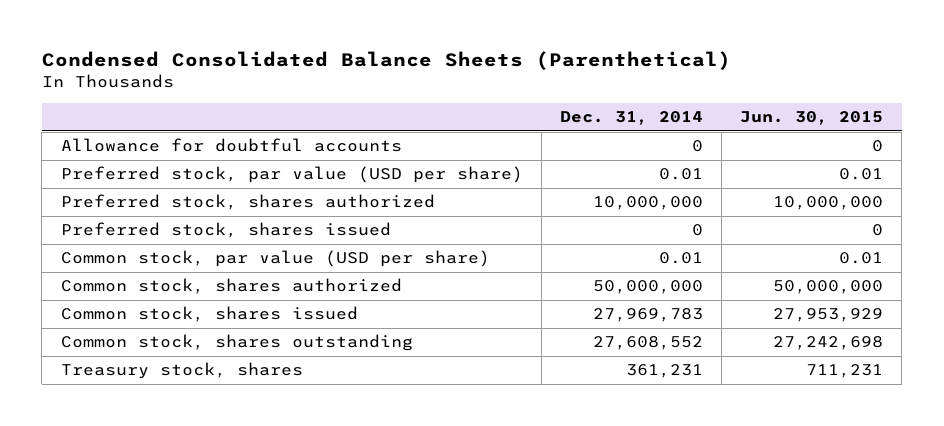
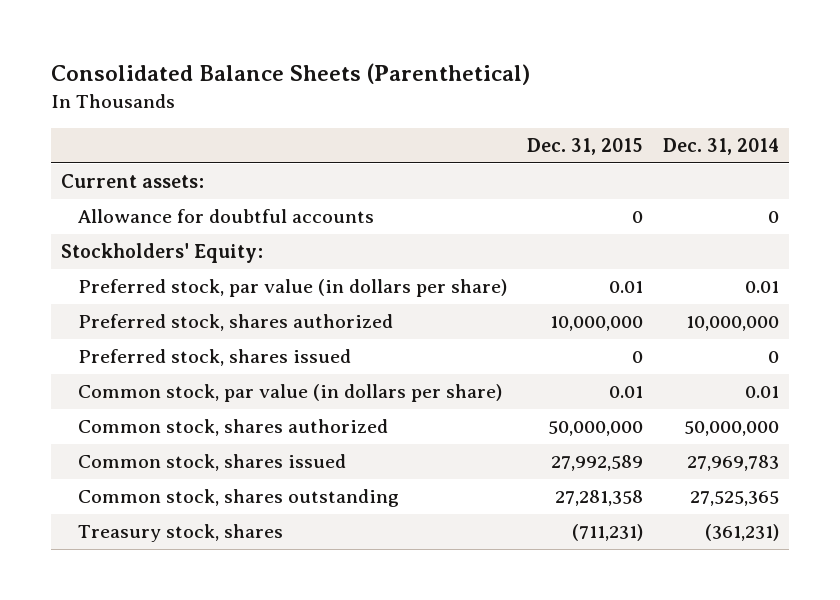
- Condensed Consolidated Balance Sheets (Parenthetical)
+ Consolidated Balance Sheets (Parenthetical)
- | Dec. 31, 2014 | Jun. 30, 2015
+ | Dec. 31, 2015 | Dec. 31, 2014
+ Current assets:
- Preferred stock, par value (USD per share) | 0.01 | 0.01
+ Stockholders' Equity:
+ Preferred stock, par value (in dollars per share) | 0.01 | 0.01
- Common stock, par value (USD per share) | 0.01 | 0.01
+ Common stock, par value (in dollars per share) | 0.01 | 0.01
- Common stock, shares outstanding | 27,608,552 | 27,242,698
- Treasury stock, shares | 361,231 | 711,231
+ Common stock, shares outstanding | 27,281,358 | 27,525,365
+ Treasury stock, shares | (711,231) | (361,231)

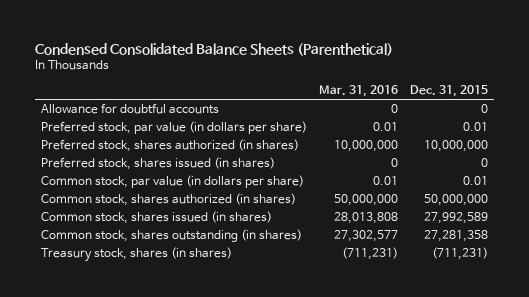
- Consolidated Balance Sheets (Parenthetical)
+ Condensed Consolidated Balance Sheets (Parenthetical)
- | Dec. 31, 2015 | Dec. 31, 2014
+ | Mar. 31, 2016 | Dec. 31, 2015
- Current assets:
- Stockholders' Equity:
- Preferred stock, shares authorized | 10,000,000 | 10,000,000
- Preferred stock, shares issued | 0 | 0
+ Preferred stock, shares authorized (in shares) | 10,000,000 | 10,000,000
+ Preferred stock, shares issued (in shares) | 0 | 0
- Common stock, shares authorized | 50,000,000 | 50,000,000
- Common stock, shares issued | 27,992,589 | 27,969,783
- Common stock, shares outstanding | 27,281,358 | 27,525,365
- Treasury stock, shares | (711,231) | (361,231)
+ Common stock, shares authorized (in shares) | 50,000,000 | 50,000,000
+ Common stock, shares issued (in shares) | 28,013,808 | 27,992,589
+ Common stock, shares outstanding (in shares) | 27,302,577 | 27,281,358
+ Treasury stock, shares (in shares) | (711,231) | (711,231)

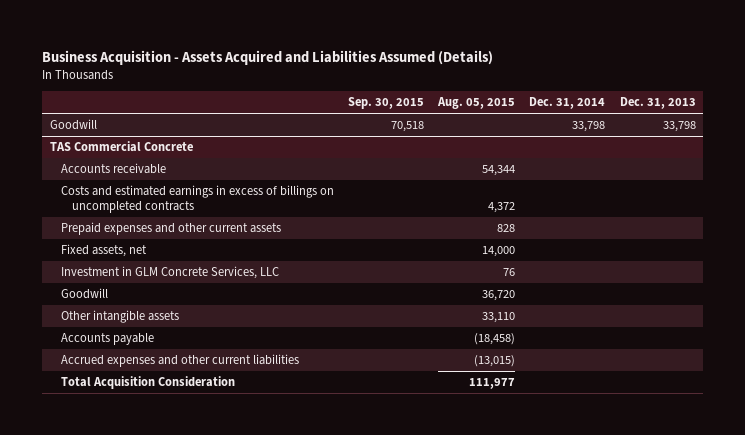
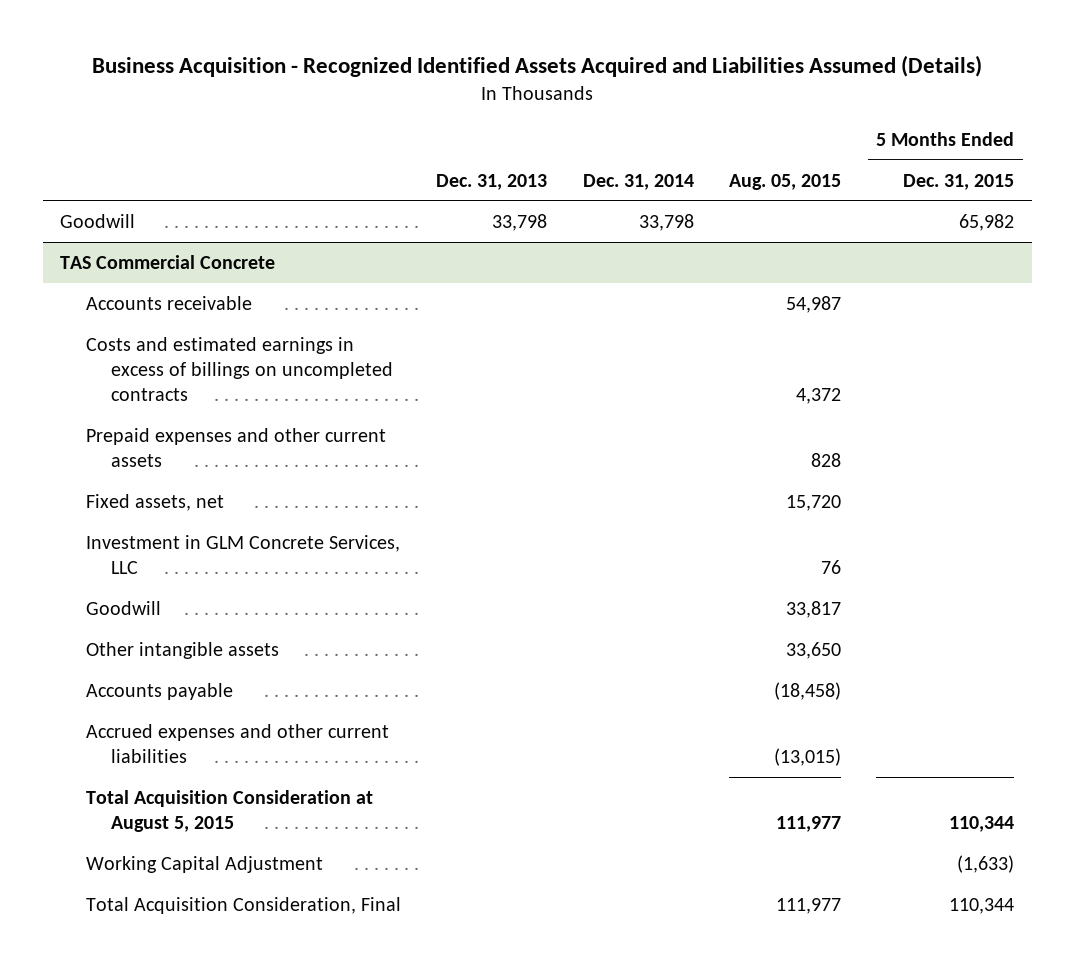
- Business Acquisition - Assets Acquired and Liabilities Assumed (Details)
+ Business Acquisition - Recognized Identified Assets Acquired and Liabilities Assumed (Details)
- | Sep. 30, 2015 | Aug. 05, 2015 | Dec. 31, 2014 | Dec. 31, 2013
+ | Dec. 31, 2013 | Dec. 31, 2014 | Aug. 05, 2015 | 5 Months Ended Dec. 31, 2015
@ TAS Commercial Concrete
- Accounts receivable | | 54,344 | |
+ Accounts receivable | | | 54,987 |
- Fixed assets, net | | 14,000 | |
+ Fixed assets, net | | | 15,720 |
- Goodwill | | 36,720 | |
- Other intangible assets | | 33,110 | |
+ Goodwill | | | 33,817 |
+ Other intangible assets | | | 33,650 |
- Total Acquisition Consideration | | 111,977 | |
+ Total Acquisition Consideration at August 5, 2015 | | | 111,977 | 110,344
+ Working Capital Adjustment | | | | (1,633)
+ Total Acquisition Consideration, Final | | | 111,977 | 110,344

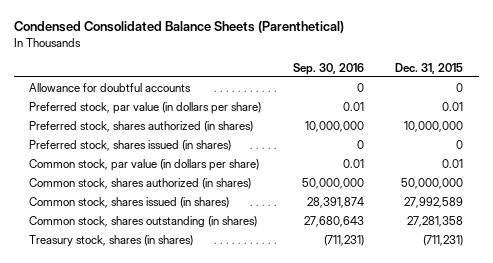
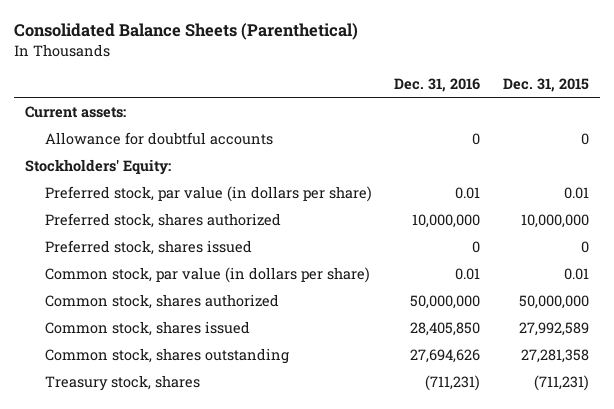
- Condensed Consolidated Balance Sheets (Parenthetical)
+ Consolidated Balance Sheets (Parenthetical)
- | Sep. 30, 2016 | Dec. 31, 2015
+ | Dec. 31, 2016 | Dec. 31, 2015
+ Current assets:
+ Stockholders' Equity:
- Preferred stock, shares authorized (in shares) | 10,000,000 | 10,000,000
- Preferred stock, shares issued (in shares) | 0 | 0
+ Preferred stock, shares authorized | 10,000,000 | 10,000,000
+ Preferred stock, shares issued | 0 | 0
- Common stock, shares authorized (in shares) | 50,000,000 | 50,000,000
- Common stock, shares issued (in shares) | 28,391,874 | 27,992,589
- Common stock, shares outstanding (in shares) | 27,680,643 | 27,281,358
- Treasury stock, shares (in shares) | (711,231) | (711,231)
+ Common stock, shares authorized | 50,000,000 | 50,000,000
+ Common stock, shares issued | 28,405,850 | 27,992,589
+ Common stock, shares outstanding | 27,694,626 | 27,281,358
+ Treasury stock, shares | (711,231) | (711,231)

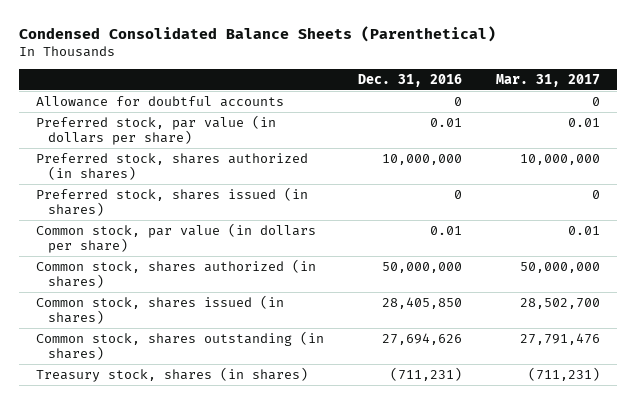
- Consolidated Balance Sheets (Parenthetical)
+ Condensed Consolidated Balance Sheets (Parenthetical)
- | Dec. 31, 2016 | Dec. 31, 2015
+ | Dec. 31, 2016 | Mar. 31, 2017
- Current assets:
- Stockholders' Equity:
- Preferred stock, shares authorized | 10,000,000 | 10,000,000
- Preferred stock, shares issued | 0 | 0
+ Preferred stock, shares authorized (in shares) | 10,000,000 | 10,000,000
+ Preferred stock, shares issued (in shares) | 0 | 0
- Common stock, shares authorized | 50,000,000 | 50,000,000
- Common stock, shares issued | 28,405,850 | 27,992,589
- Common stock, shares outstanding | 27,694,626 | 27,281,358
- Treasury stock, shares | (711,231) | (711,231)
+ Common stock, shares authorized (in shares) | 50,000,000 | 50,000,000
+ Common stock, shares issued (in shares) | 28,405,850 | 28,502,700
+ Common stock, shares outstanding (in shares) | 27,694,626 | 27,791,476
+ Treasury stock, shares (in shares) | (711,231) | (711,231)

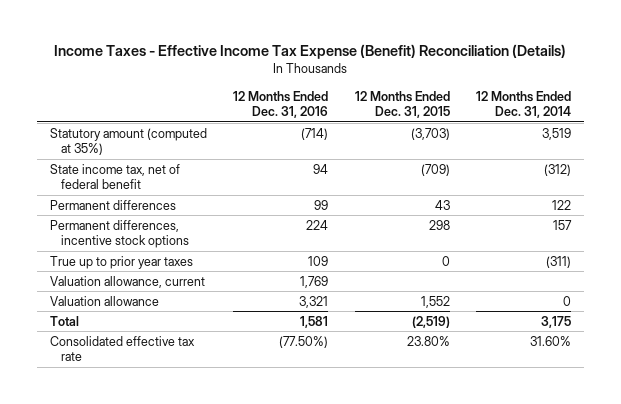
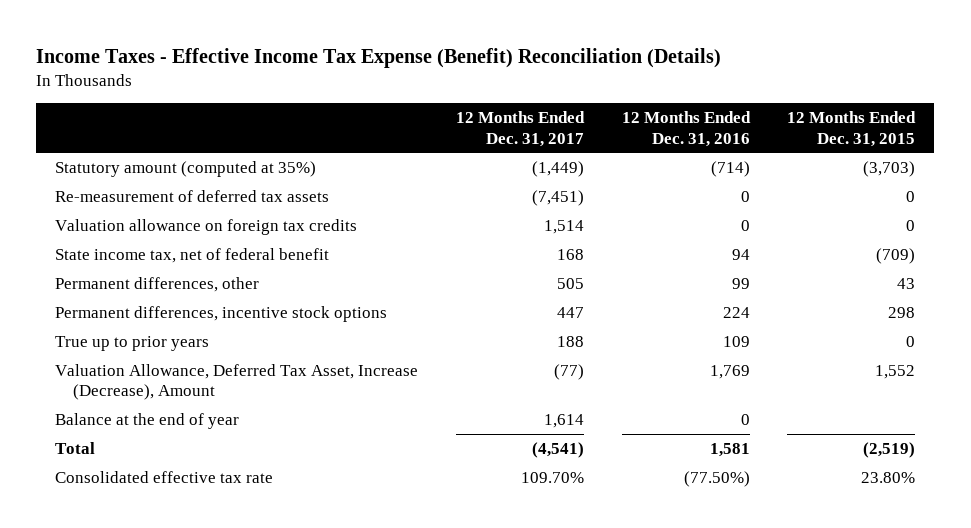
- | 12 Months Ended Dec. 31, 2016 | 12 Months Ended Dec. 31, 2015 | 12 Months Ended Dec. 31, 2014
+ | 12 Months Ended Dec. 31, 2017 | 12 Months Ended Dec. 31, 2016 | 12 Months Ended Dec. 31, 2015
+ Re-measurement of deferred tax assets | (7,451) | 0 | 0
+ Valuation allowance on foreign tax credits | 1,514 | 0 | 0
- Permanent differences | 99 | 43 | 122
+ Permanent differences, other | 505 | 99 | 43
- True up to prior year taxes | 109 | 0 | (311)
- Valuation allowance, current | 1,769 | |
- Valuation allowance | 3,321 | 1,552 | 0
+ True up to prior years | 188 | 109 | 0
+ Valuation Allowance, Deferred Tax Asset, Increase (Decrease), Amount | (77) | 1,769 | 1,552
+ Balance at the end of year | 1,614 | 0 |

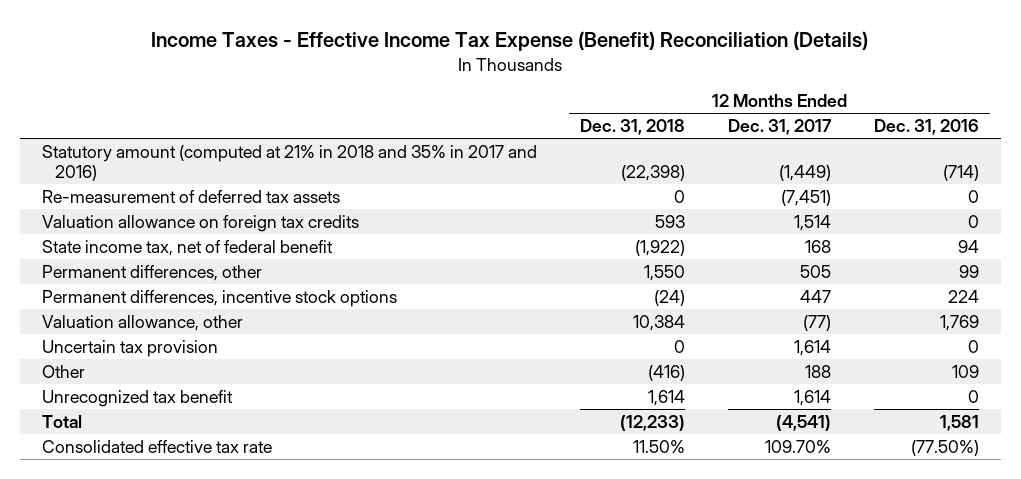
- | 12 Months Ended Dec. 31, 2017 | 12 Months Ended Dec. 31, 2016 | 12 Months Ended Dec. 31, 2015
+ | 12 Months Ended Dec. 31, 2018 | 12 Months Ended Dec. 31, 2017 | 12 Months Ended Dec. 31, 2016
- Statutory amount (computed at 35%) | (1,449) | (714) | (3,703)
+ Statutory amount (computed at 21% in 2018 and 35% in 2017 and 2016) | (22,398) | (1,449) | (714)
- True up to prior years | 188 | 109 | 0
- Valuation Allowance, Deferred Tax Asset, Increase (Decrease), Amount | (77) | 1,769 | 1,552
- Balance at the end of year | 1,614 | 0 |
+ Valuation allowance, other | 10,384 | (77) | 1,769
+ Uncertain tax provision | 0 | 1,614 | 0
+ Other | (416) | 188 | 109
+ Unrecognized tax benefit | 1,614 | 1,614 | 0

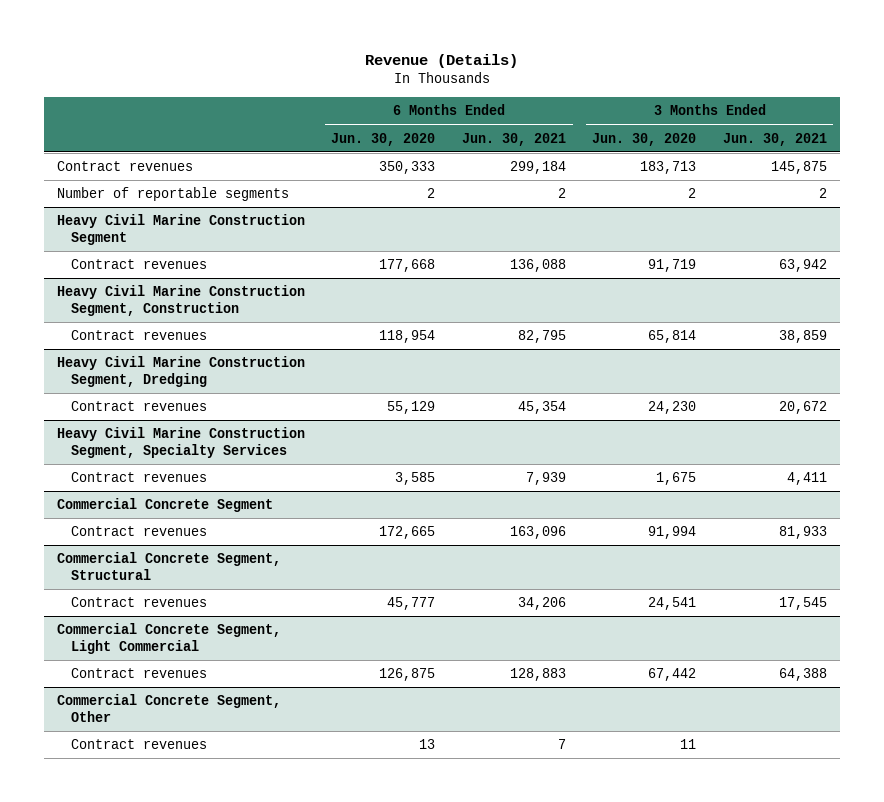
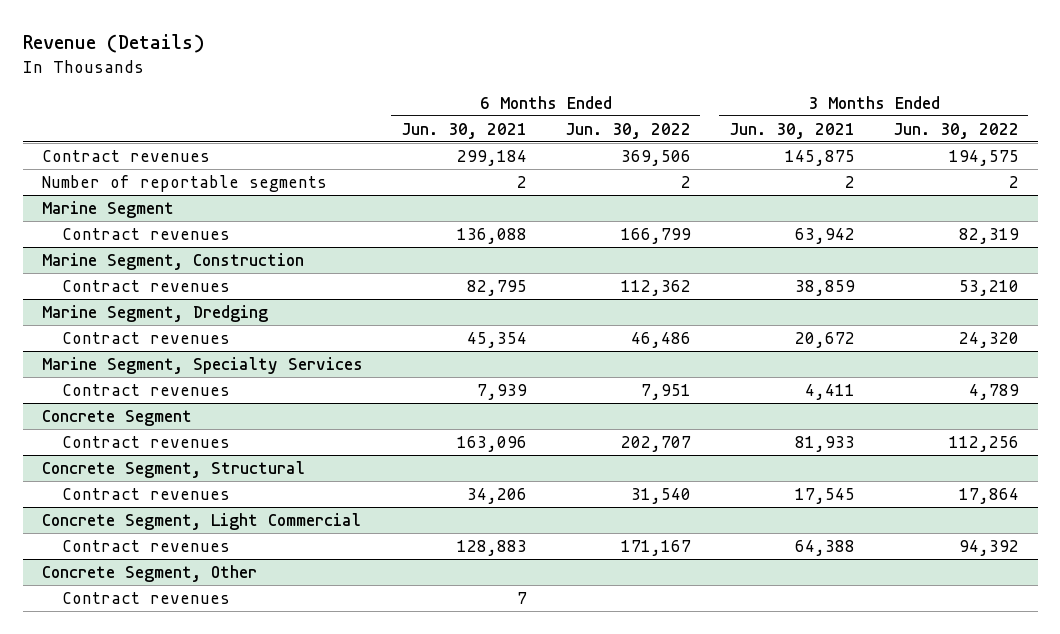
- | 6 Months Ended Jun. 30, 2020 | 6 Months Ended Jun. 30, 2021 | 3 Months Ended Jun. 30, 2020 | 3 Months Ended Jun. 30, 2021
+ | 6 Months Ended Jun. 30, 2021 | 6 Months Ended Jun. 30, 2022 | 3 Months Ended Jun. 30, 2021 | 3 Months Ended Jun. 30, 2022
- Heavy Civil Marine Construction Segment
+ Marine Segment
- Heavy Civil Marine Construction Segment, Construction
+ Marine Segment, Construction
- Heavy Civil Marine Construction Segment, Dredging
+ Marine Segment, Dredging
- Heavy Civil Marine Construction Segment, Specialty Services
+ Marine Segment, Specialty Services
- Commercial Concrete Segment
+ Concrete Segment
- Commercial Concrete Segment, Structural
+ Concrete Segment, Structural
- Commercial Concrete Segment, Light Commercial
+ Concrete Segment, Light Commercial
- Commercial Concrete Segment, Other
+ Concrete Segment, Other

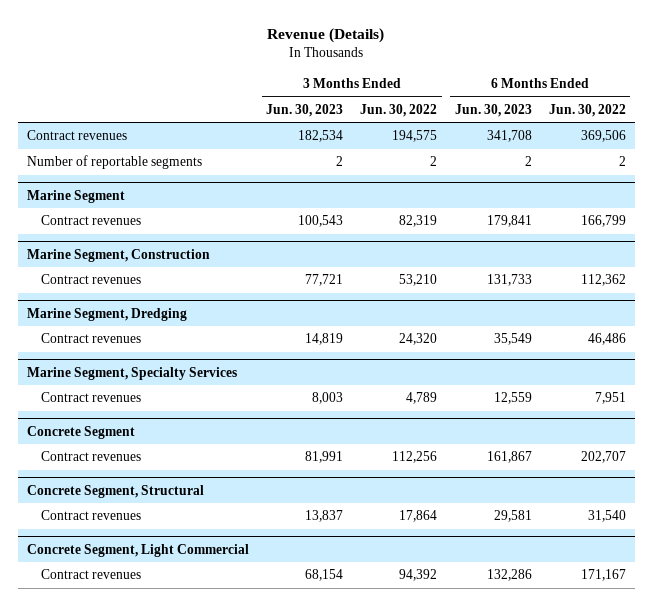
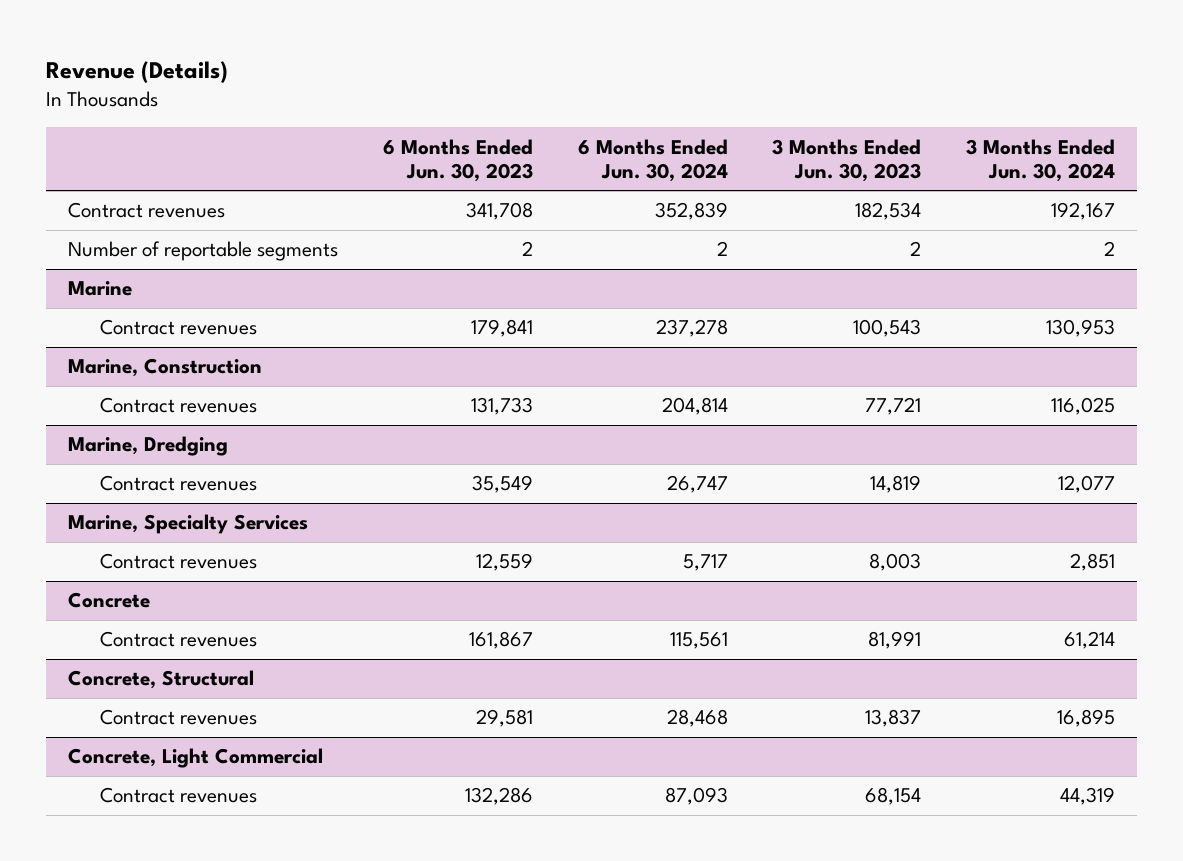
- | 3 Months Ended Jun. 30, 2023 | 3 Months Ended Jun. 30, 2022 | 6 Months Ended Jun. 30, 2023 | 6 Months Ended Jun. 30, 2022
+ | 6 Months Ended Jun. 30, 2023 | 6 Months Ended Jun. 30, 2024 | 3 Months Ended Jun. 30, 2023 | 3 Months Ended Jun. 30, 2024
- Marine Segment
+ Marine
- Marine Segment, Construction
+ Marine, Construction
- Marine Segment, Dredging
+ Marine, Dredging
- Marine Segment, Specialty Services
+ Marine, Specialty Services
- Concrete Segment
+ Concrete
- Concrete Segment, Structural
+ Concrete, Structural
- Concrete Segment, Light Commercial
+ Concrete, Light Commercial

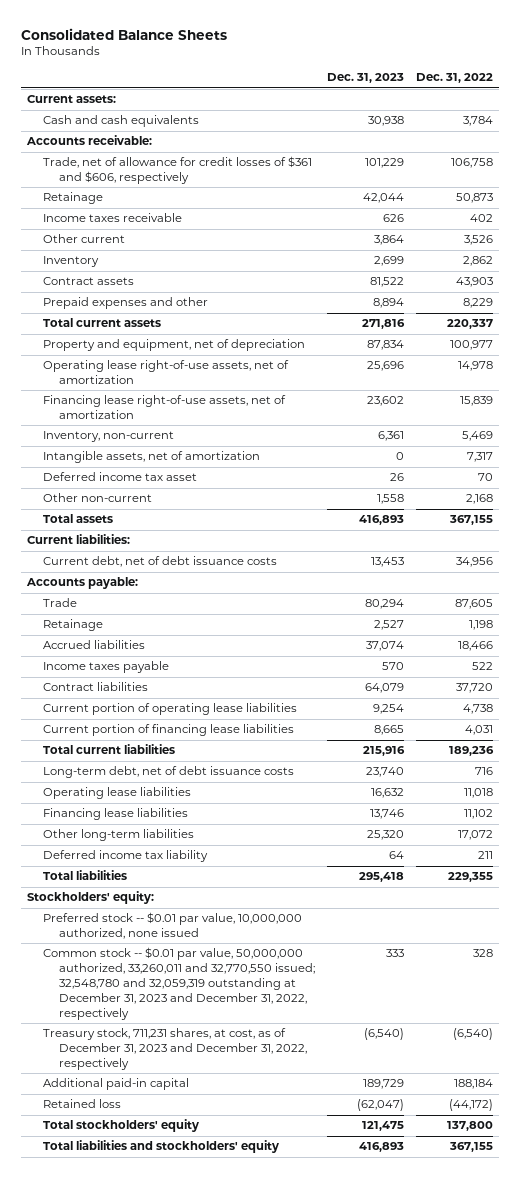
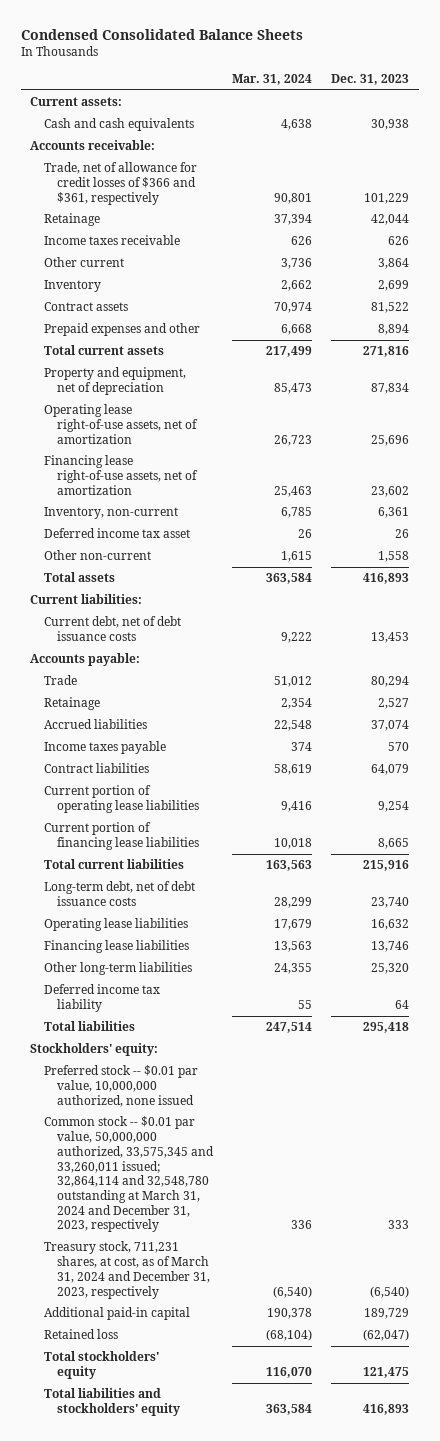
- Consolidated Balance Sheets
+ Condensed Consolidated Balance Sheets
- | Dec. 31, 2023 | Dec. 31, 2022
+ | Mar. 31, 2024 | Dec. 31, 2023
- Trade, net of allowance for credit losses of $361 and $606, respectively | 101,229 | 106,758
+ Trade, net of allowance for credit losses of $366 and $361, respectively | 90,801 | 101,229
- Intangible assets, net of amortization | 0 | 7,317
- Common stock -- $0.01 par value, 50,000,000 authorized, 33,260,011 and 32,770,550 issued; 32,548,780 and 32,059,319 outstanding at December 31, 2023 and December 31, 2022, respectively | 333 | 328
- Treasury stock, 711,231 shares, at cost, as of December 31, 2023 and December 31, 2022, respectively | (6,540) | (6,540)
+ Common stock -- $0.01 par value, 50,000,000 authorized, 33,575,345 and 33,260,011 issued; 32,864,114 and 32,548,780 outstanding at March 31, 2024 and December 31, 2023, respectively | 336 | 333
+ Treasury stock, 711,231 shares, at cost, as of March 31, 2024 and December 31, 2023, respectively | (6,540) | (6,540)

